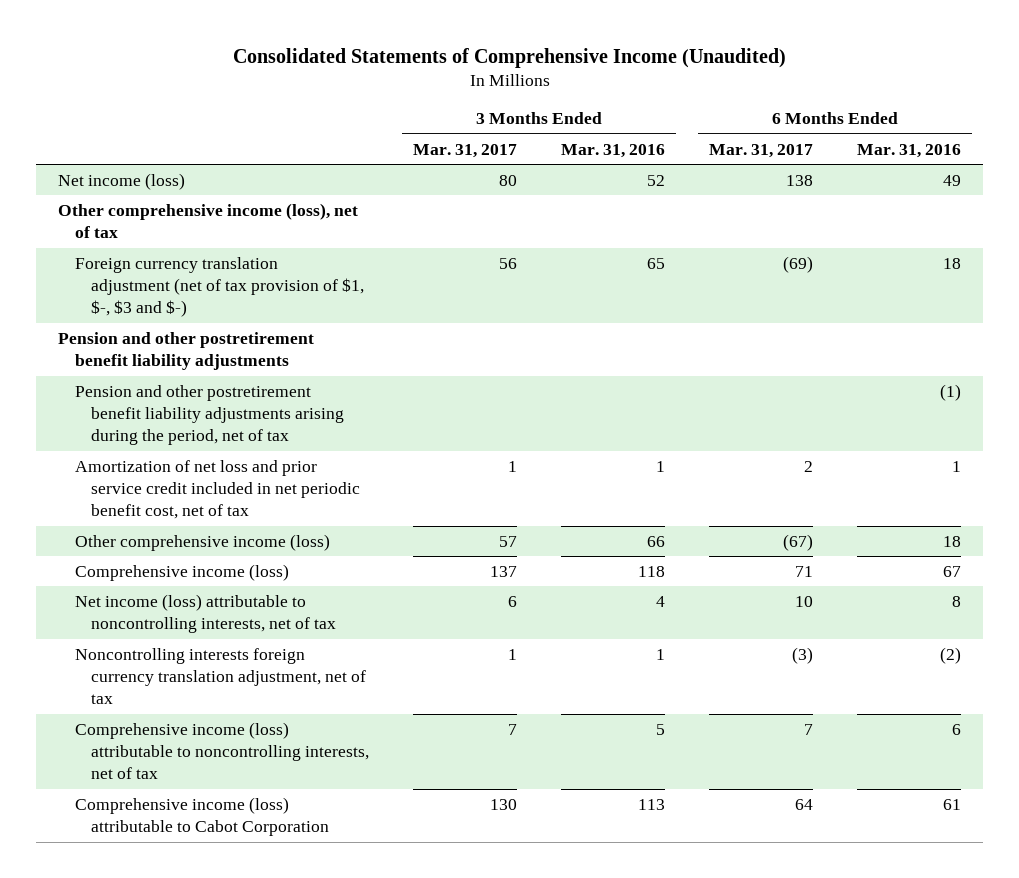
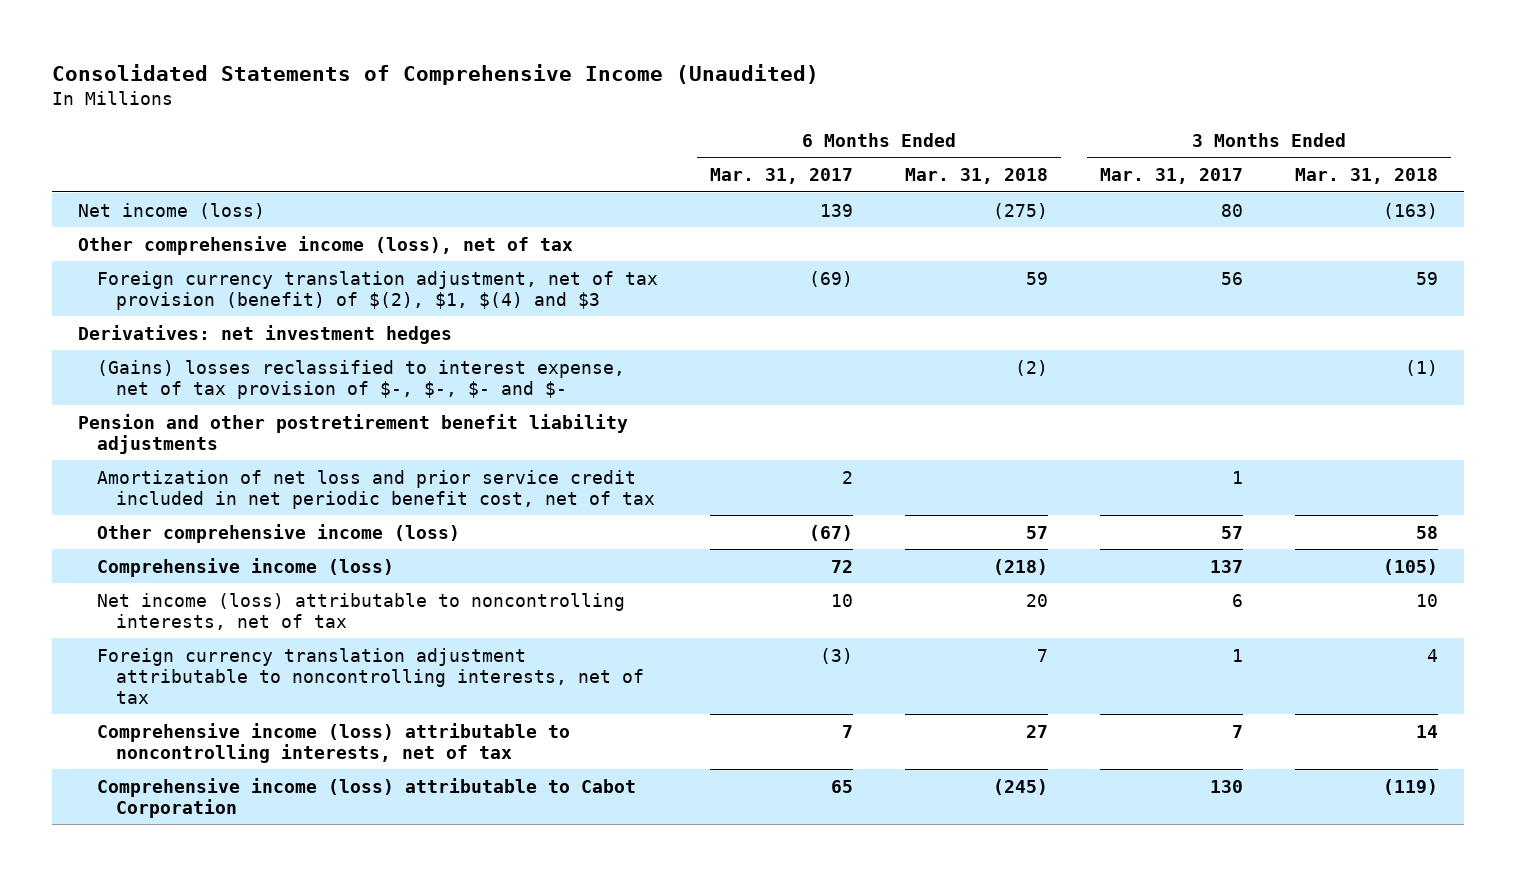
- | 3 Months Ended Mar. 31, 2017 | 3 Months Ended Mar. 31, 2016 | 6 Months Ended Mar. 31, 2017 | 6 Months Ended Mar. 31, 2016
+ | 6 Months Ended Mar. 31, 2017 | 6 Months Ended Mar. 31, 2018 | 3 Months Ended Mar. 31, 2017 | 3 Months Ended Mar. 31, 2018
- Net income (loss) | 80 | 52 | 138 | 49
+ Net income (loss) | 139 | (275) | 80 | (163)
- Foreign currency translation adjustment (net of tax provision of $1, $-, $3 and $-) | 56 | 65 | (69) | 18
+ Foreign currency translation adjustment, net of tax provision (benefit) of $(2), $1, $(4) and $3 | (69) | 59 | 56 | 59
+ Derivatives: net investment hedges
+ (Gains) losses reclassified to interest expense, net of tax provision of $-, $-, $- and $- | | (2) | | (1)
- Pension and other postretirement benefit liability adjustments arising during the period, net of tax | | | | (1)
- Comprehensive income (loss) | 137 | 118 | 71 | 67
+ Comprehensive income (loss) | 72 | (218) | 137 | (105)
- Noncontrolling interests foreign currency translation adjustment, net of tax | 1 | 1 | (3) | (2)
+ Foreign currency translation adjustment attributable to noncontrolling interests, net of tax | (3) | 7 | 1 | 4
- Comprehensive income (loss) attributable to Cabot Corporation | 130 | 113 | 64 | 61
+ Comprehensive income (loss) attributable to Cabot Corporation | 65 | (245) | 130 | (119)

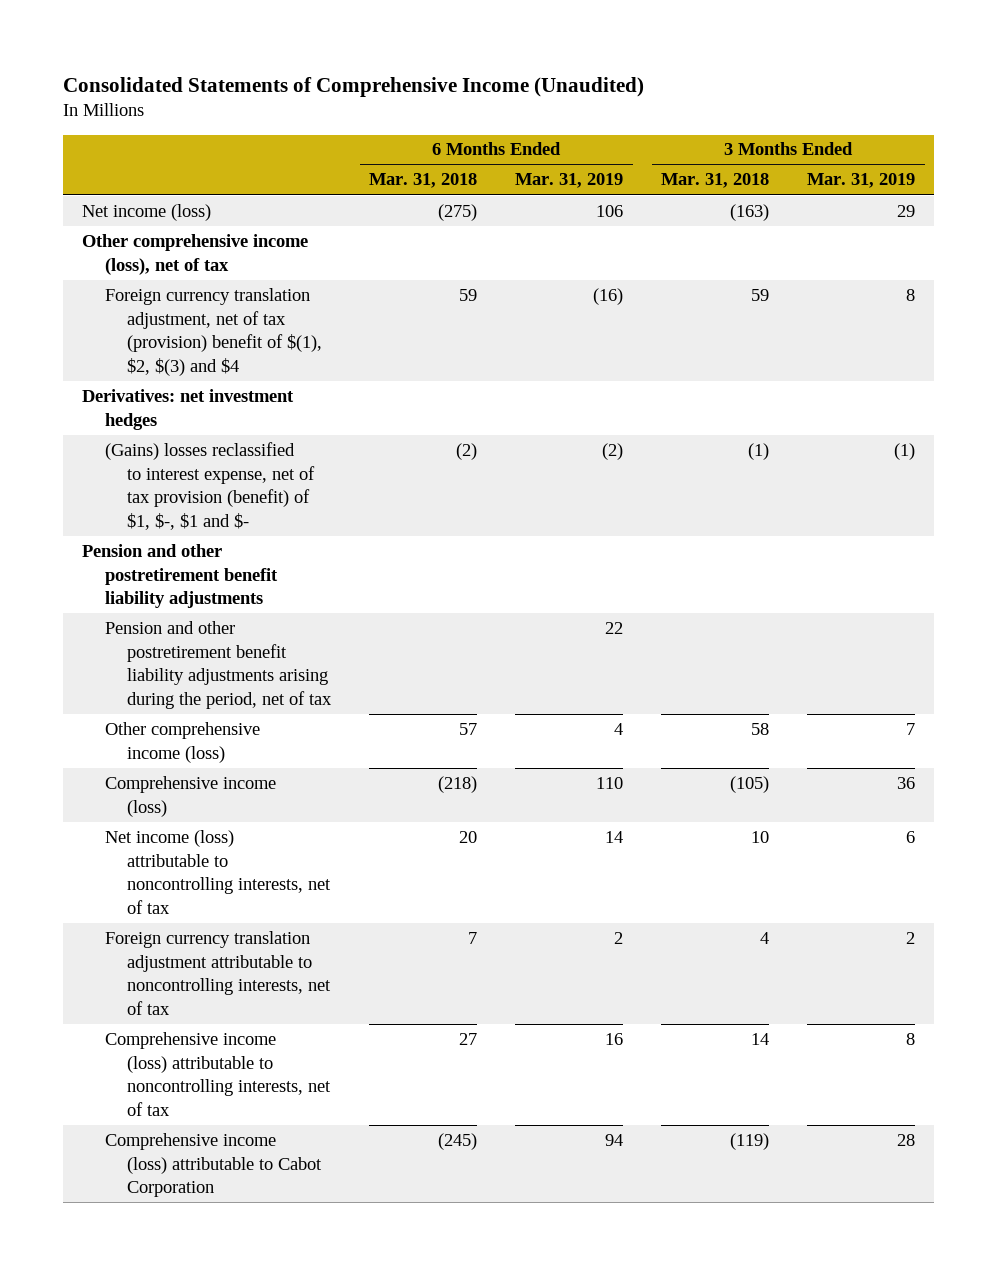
- | 6 Months Ended Mar. 31, 2017 | 6 Months Ended Mar. 31, 2018 | 3 Months Ended Mar. 31, 2017 | 3 Months Ended Mar. 31, 2018
+ | 6 Months Ended Mar. 31, 2018 | 6 Months Ended Mar. 31, 2019 | 3 Months Ended Mar. 31, 2018 | 3 Months Ended Mar. 31, 2019
- Foreign currency translation adjustment, net of tax provision (benefit) of $(2), $1, $(4) and $3 | (69) | 59 | 56 | 59
+ Foreign currency translation adjustment, net of tax (provision) benefit of $(1), $2, $(3) and $4 | 59 | (16) | 59 | 8
- (Gains) losses reclassified to interest expense, net of tax provision of $-, $-, $- and $- | | (2) | | (1)
+ (Gains) losses reclassified to interest expense, net of tax provision (benefit) of $1, $-, $1 and $- | (2) | (2) | (1) | (1)
- Amortization of net loss and prior service credit included in net periodic benefit cost, net of tax | 2 | | 1 |
+ Pension and other postretirement benefit liability adjustments arising during the period, net of tax | | 22 | |

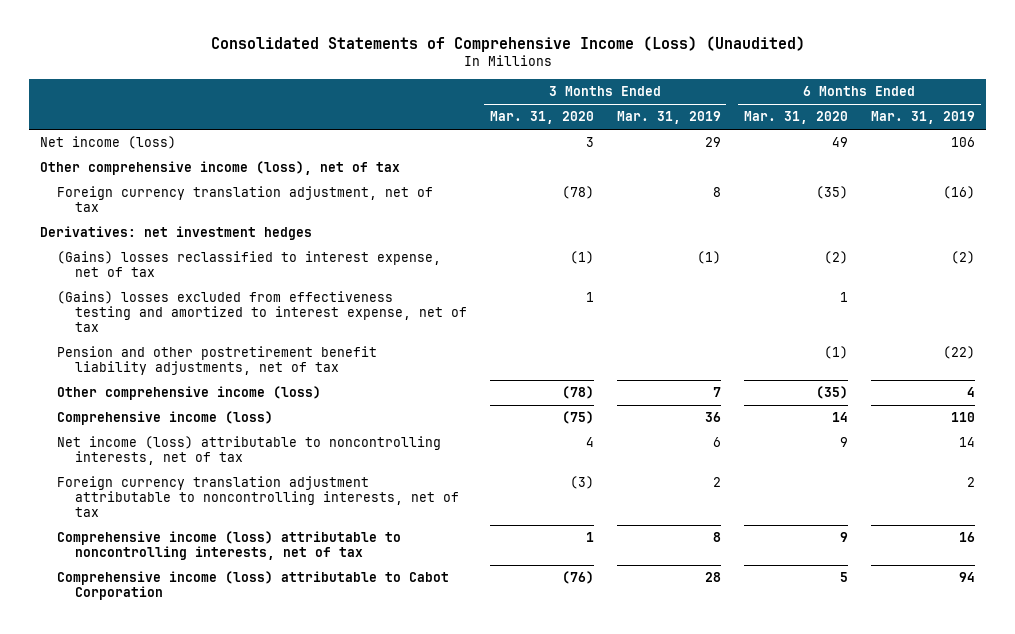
- Consolidated Statements of Comprehensive Income (Unaudited)
+ Consolidated Statements of Comprehensive Income (Loss) (Unaudited)
- | 6 Months Ended Mar. 31, 2018 | 6 Months Ended Mar. 31, 2019 | 3 Months Ended Mar. 31, 2018 | 3 Months Ended Mar. 31, 2019
+ | 3 Months Ended Mar. 31, 2020 | 3 Months Ended Mar. 31, 2019 | 6 Months Ended Mar. 31, 2020 | 6 Months Ended Mar. 31, 2019
- Foreign currency translation adjustment, net of tax (provision) benefit of $(1), $2, $(3) and $4 | 59 | (16) | 59 | 8
+ Foreign currency translation adjustment, net of tax | (78) | 8 | (35) | (16)
- (Gains) losses reclassified to interest expense, net of tax provision (benefit) of $1, $-, $1 and $- | (2) | (2) | (1) | (1)
- Pension and other postretirement benefit liability adjustments
- Pension and other postretirement benefit liability adjustments arising during the period, net of tax | | 22 | |
+ (Gains) losses reclassified to interest expense, net of tax | (1) | (1) | (2) | (2)
+ (Gains) losses excluded from effectiveness testing and amortized to interest expense, net of tax | 1 | | 1 |
+ Pension and other postretirement benefit liability adjustments, net of tax | | | (1) | (22)

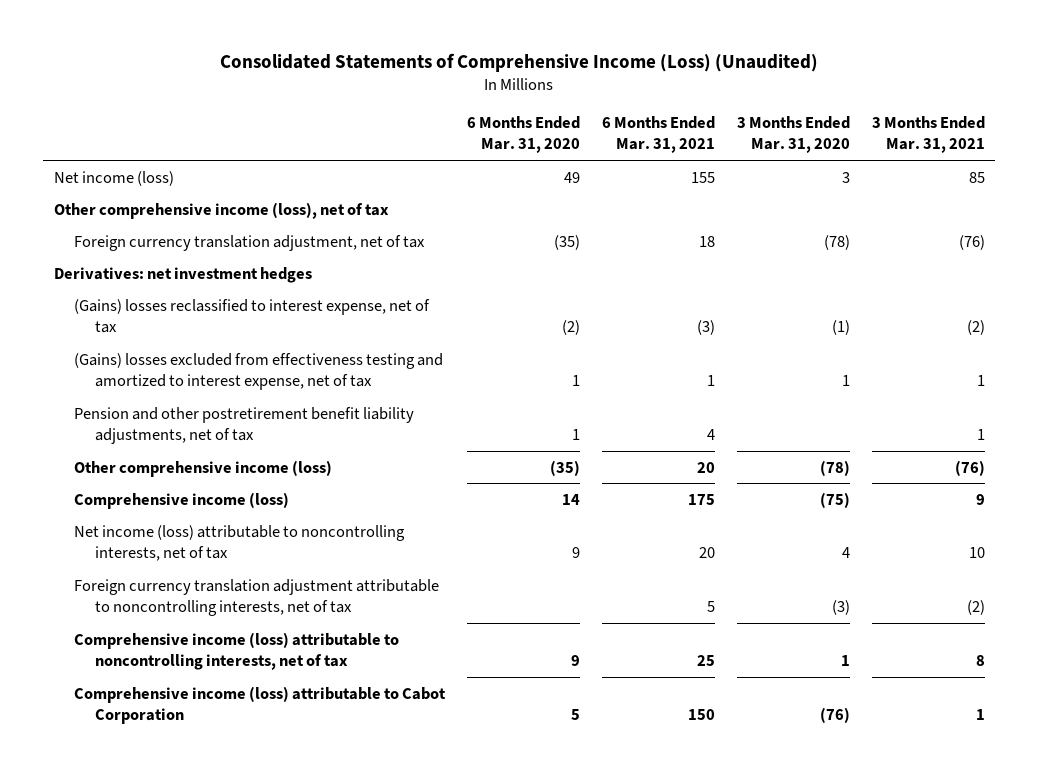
- | 3 Months Ended Mar. 31, 2020 | 3 Months Ended Mar. 31, 2019 | 6 Months Ended Mar. 31, 2020 | 6 Months Ended Mar. 31, 2019
+ | 6 Months Ended Mar. 31, 2020 | 6 Months Ended Mar. 31, 2021 | 3 Months Ended Mar. 31, 2020 | 3 Months Ended Mar. 31, 2021
- Pension and other postretirement benefit liability adjustments, net of tax | | | (1) | (22)
+ Pension and other postretirement benefit liability adjustments, net of tax | 1 | 4 | | 1

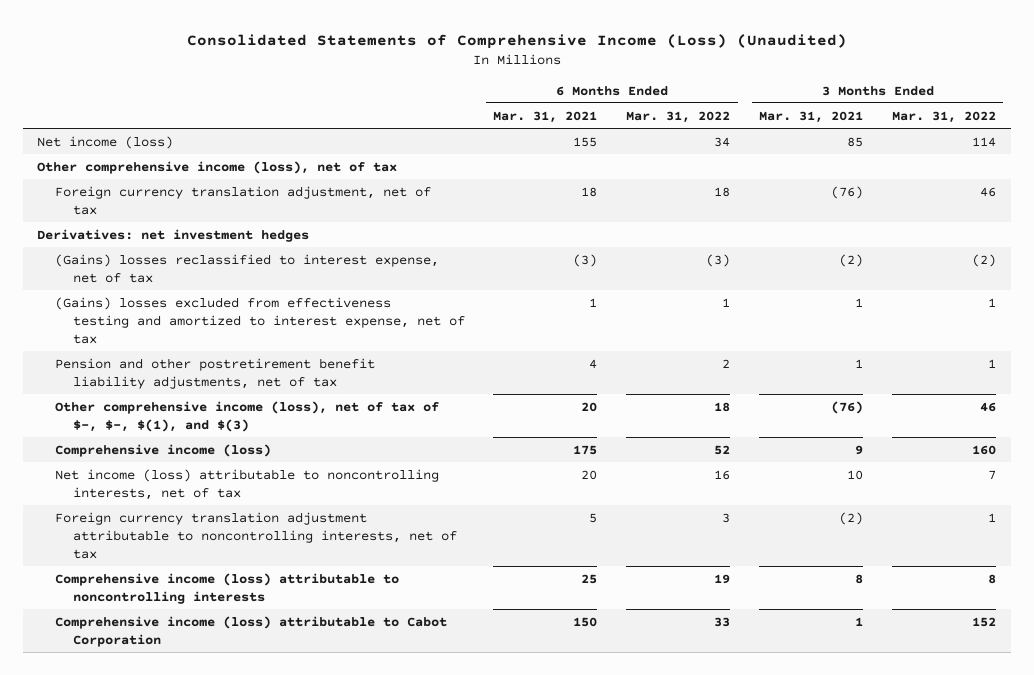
- | 6 Months Ended Mar. 31, 2020 | 6 Months Ended Mar. 31, 2021 | 3 Months Ended Mar. 31, 2020 | 3 Months Ended Mar. 31, 2021
+ | 6 Months Ended Mar. 31, 2021 | 6 Months Ended Mar. 31, 2022 | 3 Months Ended Mar. 31, 2021 | 3 Months Ended Mar. 31, 2022
- Other comprehensive income (loss) | (35) | 20 | (78) | (76)
+ Other comprehensive income (loss), net of tax of $-, $-, $(1), and $(3) | 20 | 18 | (76) | 46
- Comprehensive income (loss) attributable to noncontrolling interests, net of tax | 9 | 25 | 1 | 8
+ Comprehensive income (loss) attributable to noncontrolling interests | 25 | 19 | 8 | 8

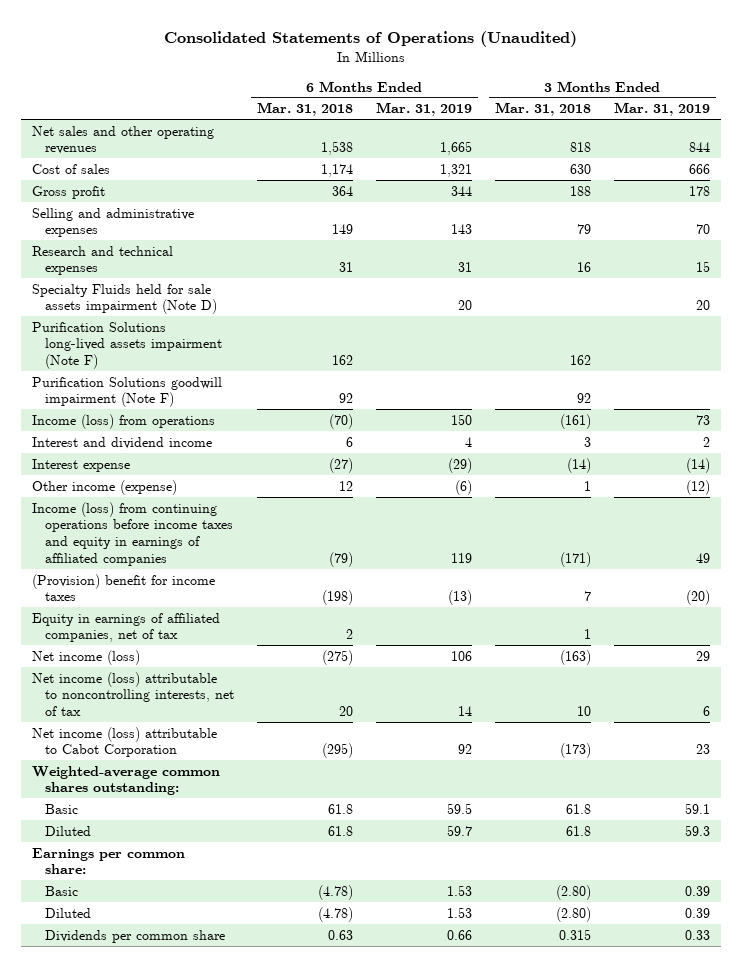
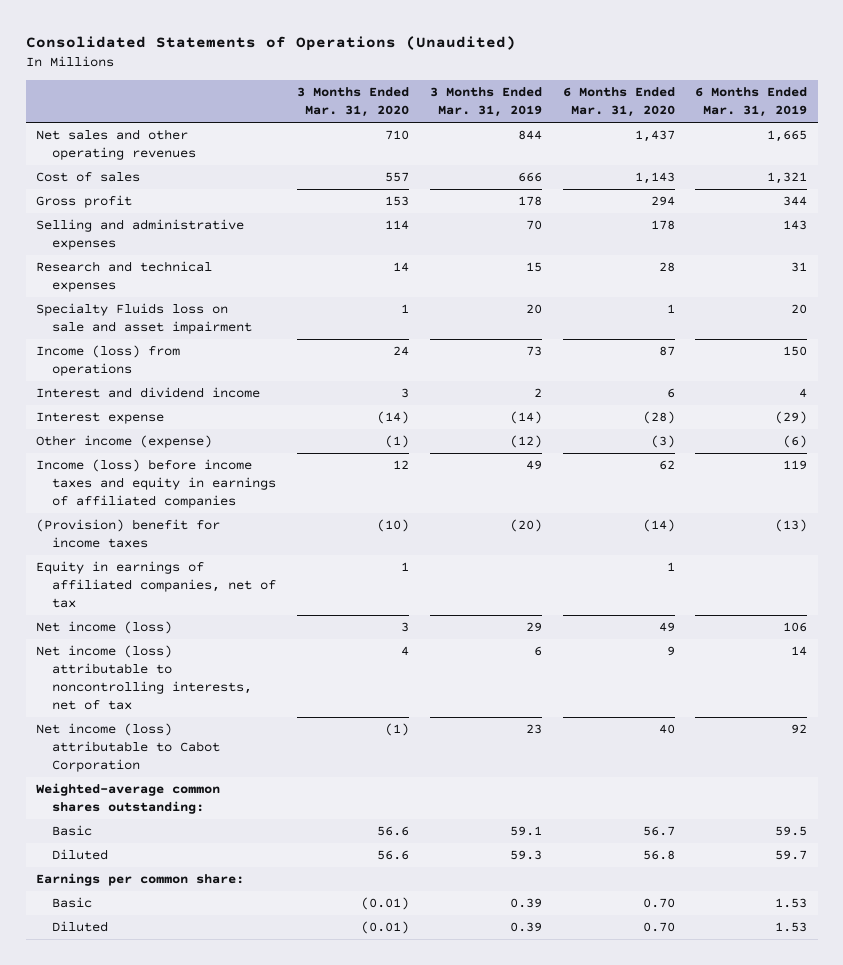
- | 6 Months Ended Mar. 31, 2018 | 6 Months Ended Mar. 31, 2019 | 3 Months Ended Mar. 31, 2018 | 3 Months Ended Mar. 31, 2019
+ | 3 Months Ended Mar. 31, 2020 | 3 Months Ended Mar. 31, 2019 | 6 Months Ended Mar. 31, 2020 | 6 Months Ended Mar. 31, 2019
- Specialty Fluids held for sale assets impairment (Note D) | | 20 | | 20
- Purification Solutions long-lived assets impairment (Note F) | 162 | | 162 |
- Purification Solutions goodwill impairment (Note F) | 92 | | 92 |
+ Specialty Fluids loss on sale and asset impairment | 1 | 20 | 1 | 20
- Income (loss) from continuing operations before income taxes and equity in earnings of affiliated companies | (79) | 119 | (171) | 49
+ Income (loss) before income taxes and equity in earnings of affiliated companies | 12 | 49 | 62 | 119
- Dividends per common share | 0.63 | 0.66 | 0.315 | 0.33

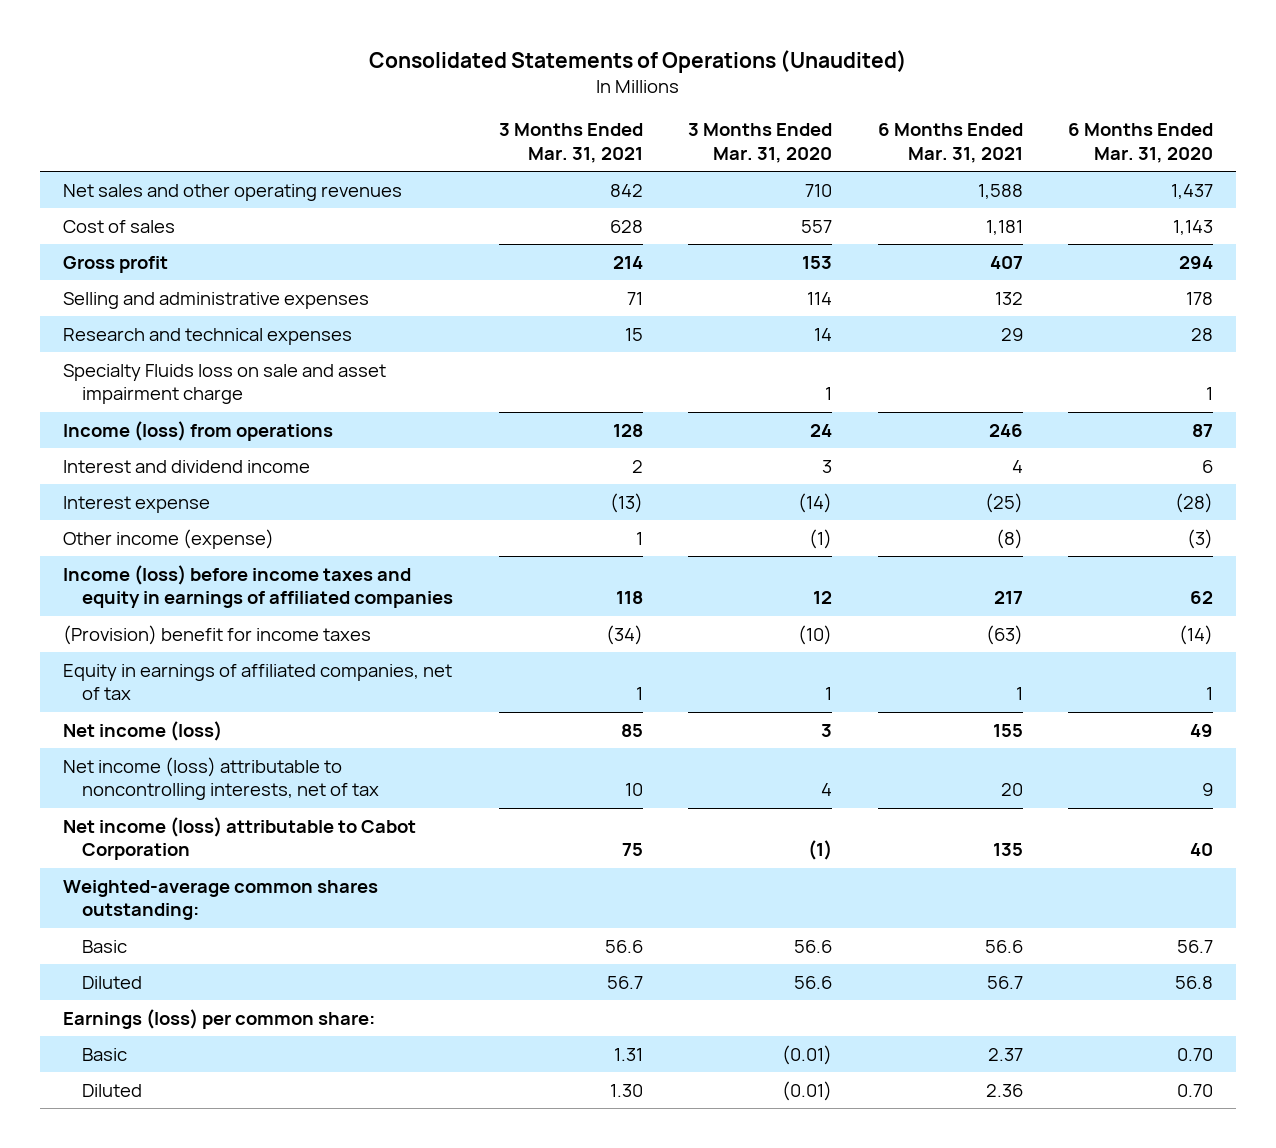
- | 3 Months Ended Mar. 31, 2020 | 3 Months Ended Mar. 31, 2019 | 6 Months Ended Mar. 31, 2020 | 6 Months Ended Mar. 31, 2019
+ | 3 Months Ended Mar. 31, 2021 | 3 Months Ended Mar. 31, 2020 | 6 Months Ended Mar. 31, 2021 | 6 Months Ended Mar. 31, 2020
- Specialty Fluids loss on sale and asset impairment | 1 | 20 | 1 | 20
+ Specialty Fluids loss on sale and asset impairment charge | | 1 | | 1
- Earnings per common share:
+ Earnings (loss) per common share:

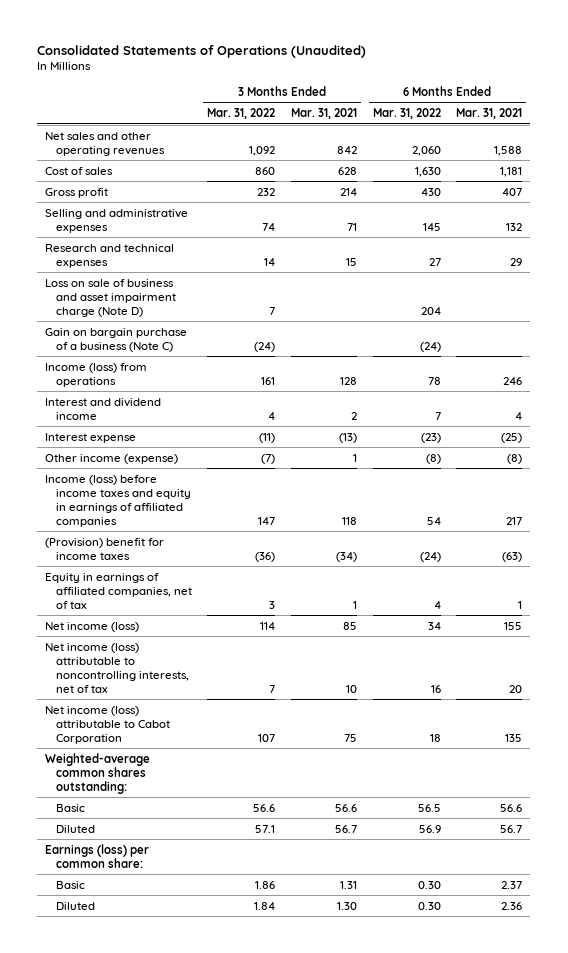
- | 3 Months Ended Mar. 31, 2021 | 3 Months Ended Mar. 31, 2020 | 6 Months Ended Mar. 31, 2021 | 6 Months Ended Mar. 31, 2020
+ | 3 Months Ended Mar. 31, 2022 | 3 Months Ended Mar. 31, 2021 | 6 Months Ended Mar. 31, 2022 | 6 Months Ended Mar. 31, 2021
- Specialty Fluids loss on sale and asset impairment charge | | 1 | | 1
+ Loss on sale of business and asset impairment charge (Note D) | 7 | | 204 |
+ Gain on bargain purchase of a business (Note C) | (24) | | (24) |

